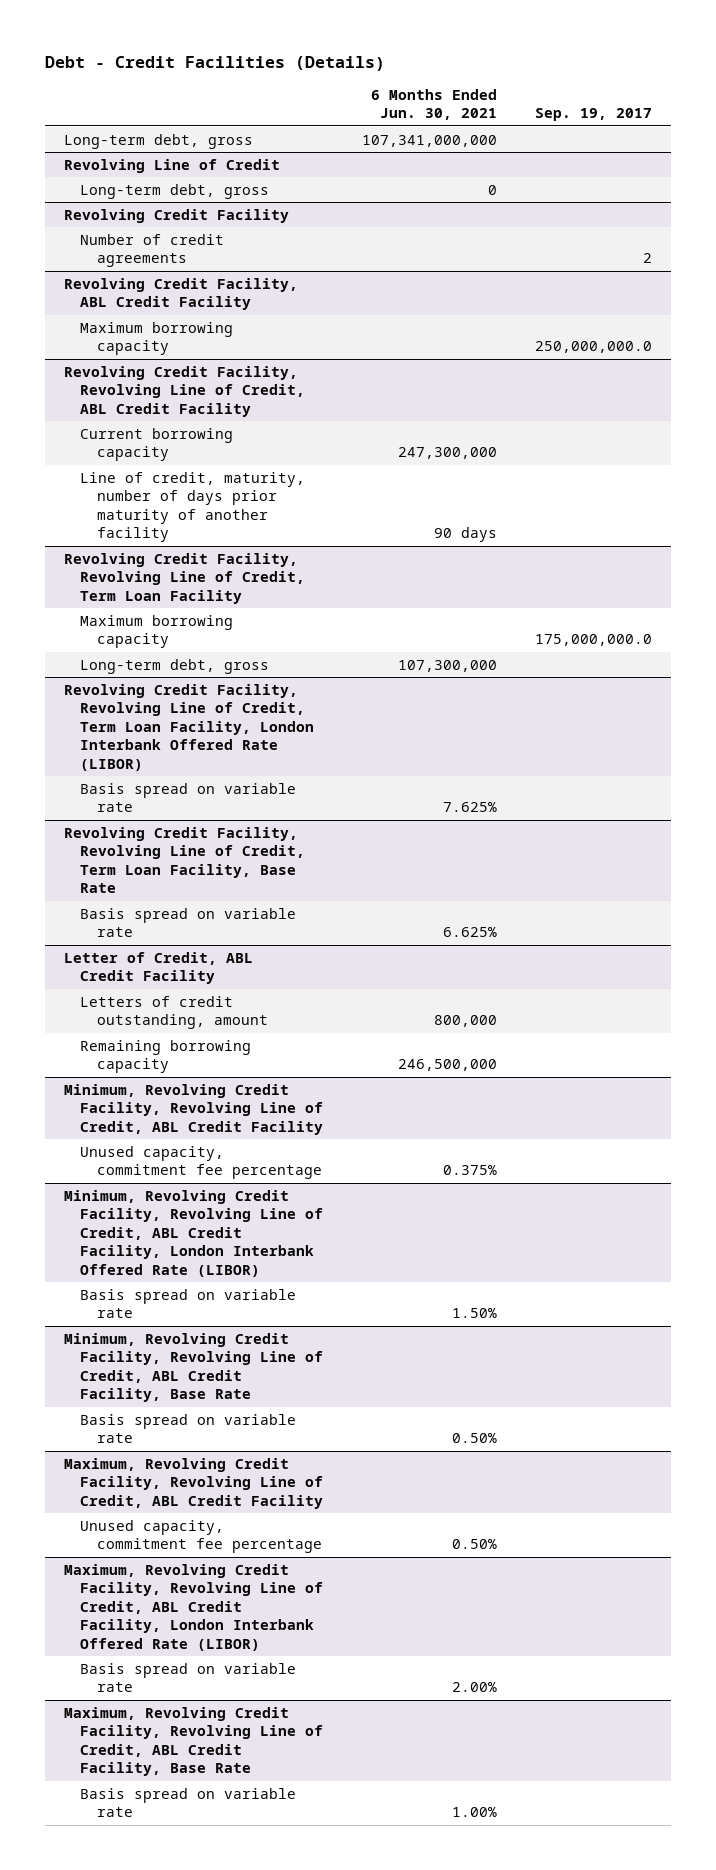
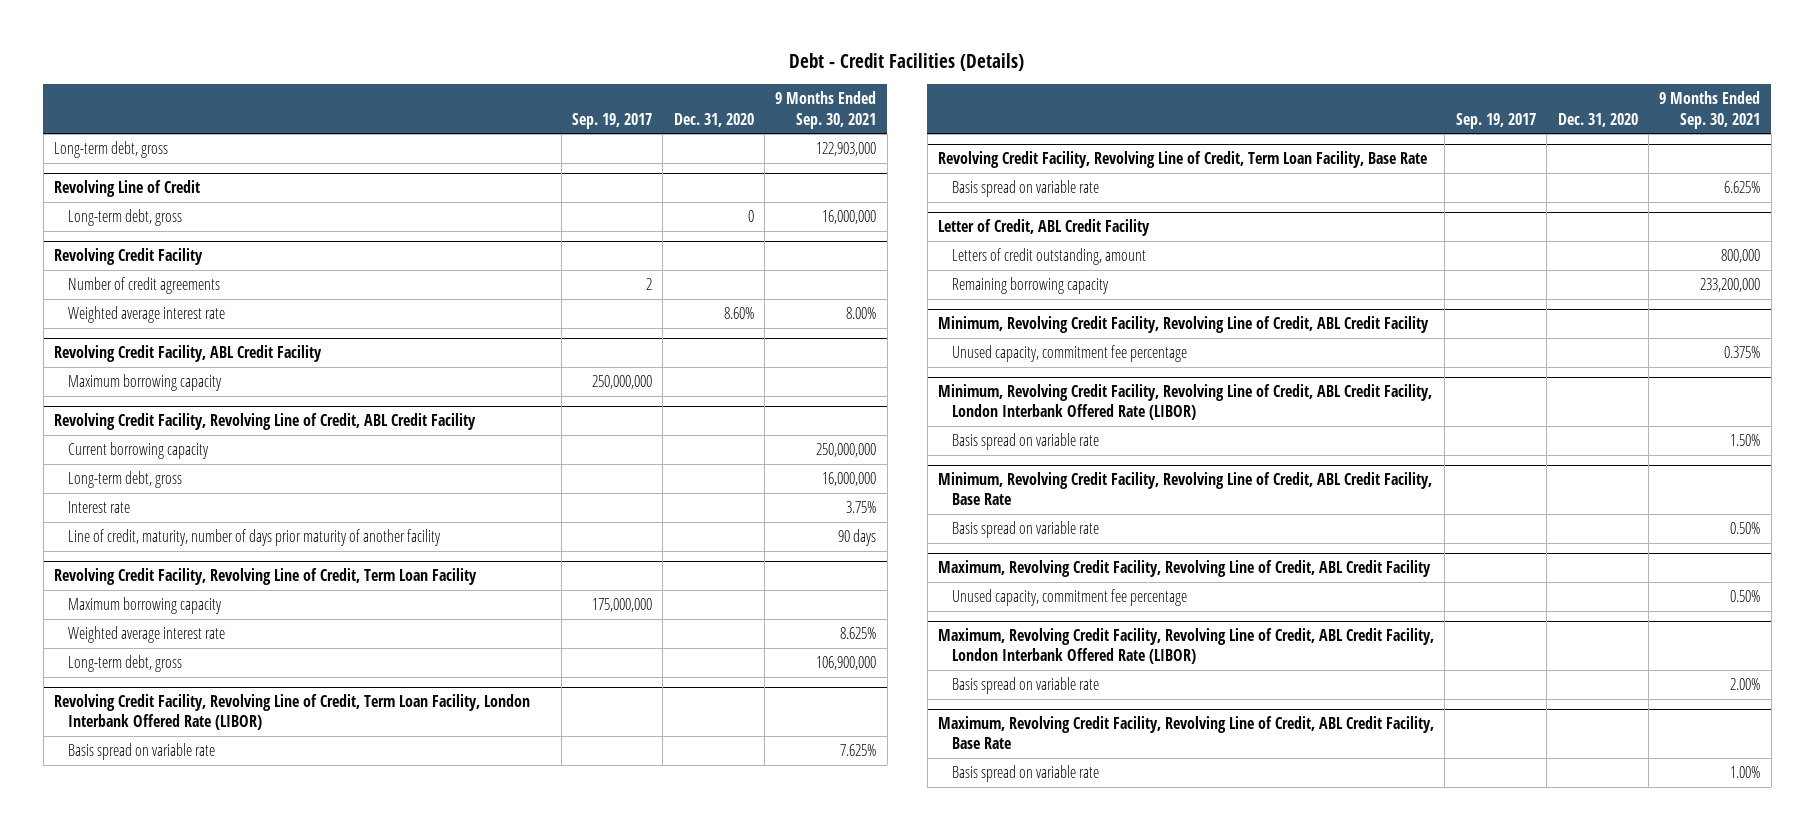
- | 6 Months Ended Jun. 30, 2021 | Sep. 19, 2017
+ | Sep. 19, 2017 | Dec. 31, 2020 | 9 Months Ended Sep. 30, 2021
@ Revolving Credit Facility
+ Weighted average interest rate | | 8.60% | 8.00%
@ Revolving Credit Facility, ABL Credit Facility
- Maximum borrowing capacity | | 250,000,000.0
+ Maximum borrowing capacity | 250,000,000 | |
@ Revolving Credit Facility, Revolving Line of Credit, ABL Credit Facility
+ Long-term debt, gross | | | 16,000,000
+ Interest rate | | | 3.75%
@ Revolving Credit Facility, Revolving Line of Credit, Term Loan Facility
- Maximum borrowing capacity | | 175,000,000.0
+ Maximum borrowing capacity | 175,000,000 | |
+ Weighted average interest rate | | | 8.625%

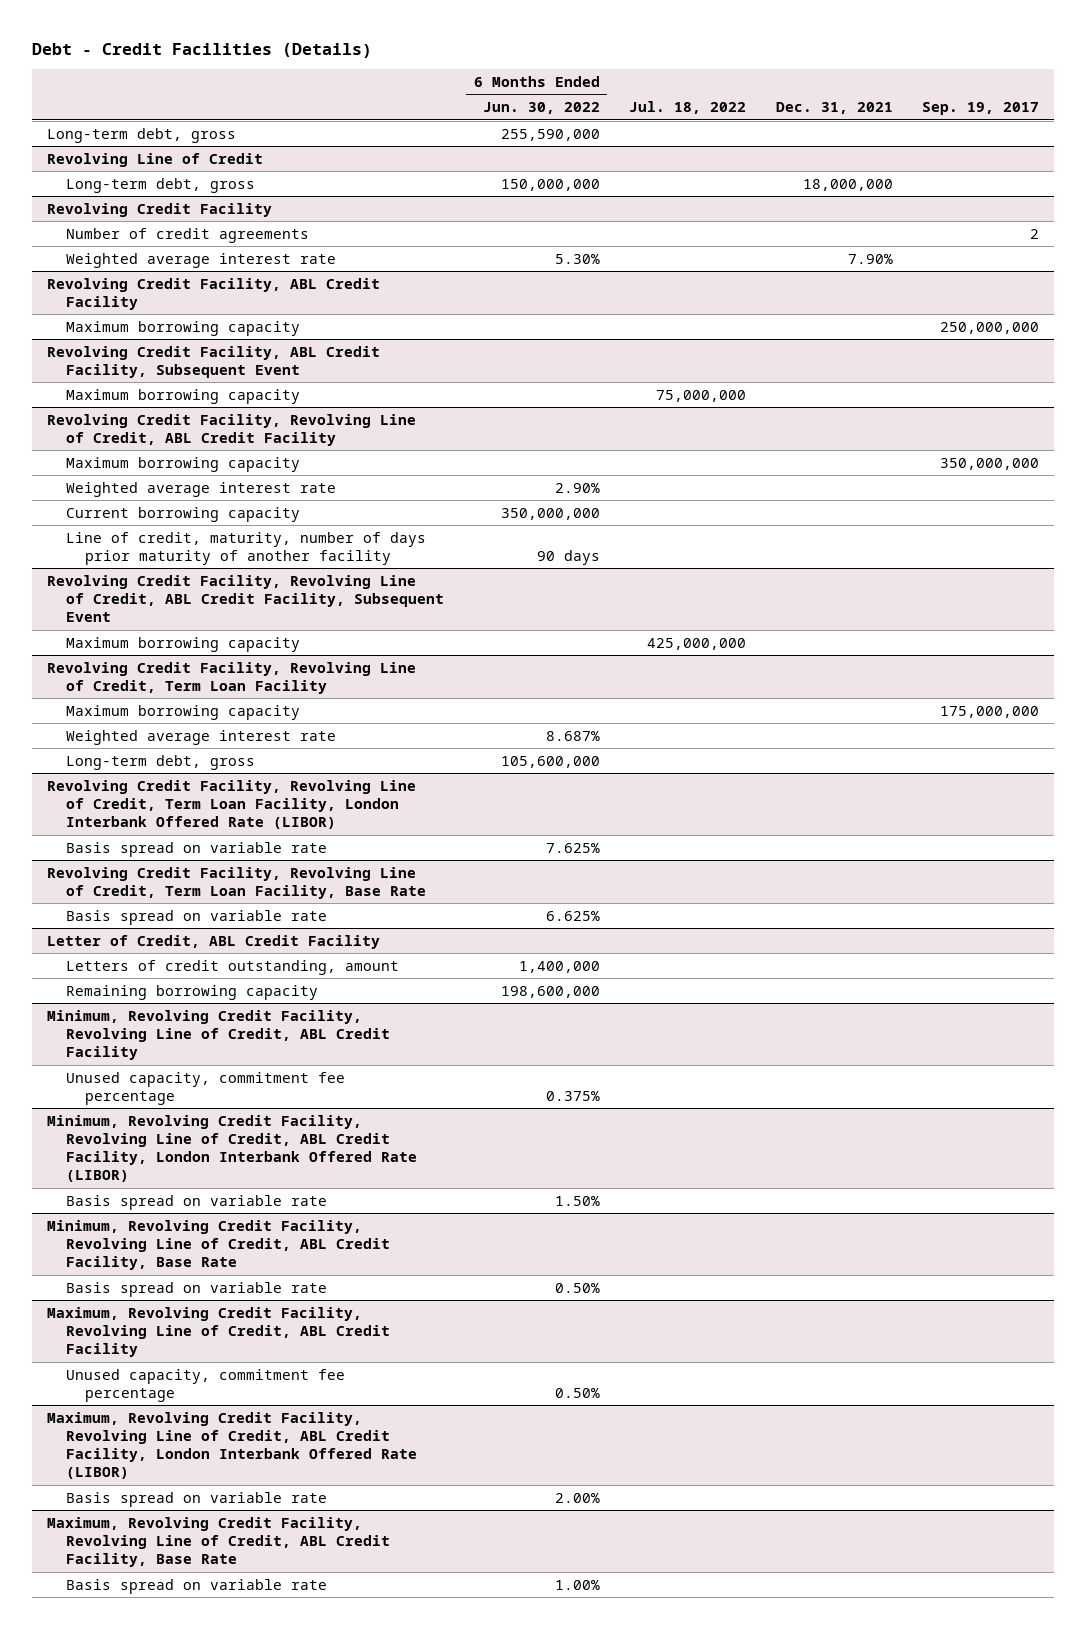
- | Sep. 19, 2017 | Dec. 31, 2020 | 9 Months Ended Sep. 30, 2021
+ | 6 Months Ended Jun. 30, 2022 | Jul. 18, 2022 | Dec. 31, 2021 | Sep. 19, 2017
+ Revolving Credit Facility, ABL Credit Facility, Subsequent Event
+ Maximum borrowing capacity | | 75,000,000 | |
@ Revolving Credit Facility, Revolving Line of Credit, ABL Credit Facility
+ Maximum borrowing capacity | | | | 350,000,000
+ Weighted average interest rate | 2.90% | | |
- Long-term debt, gross | | | 16,000,000
- Interest rate | | | 3.75%
+ Revolving Credit Facility, Revolving Line of Credit, ABL Credit Facility, Subsequent Event
+ Maximum borrowing capacity | | 425,000,000 | |

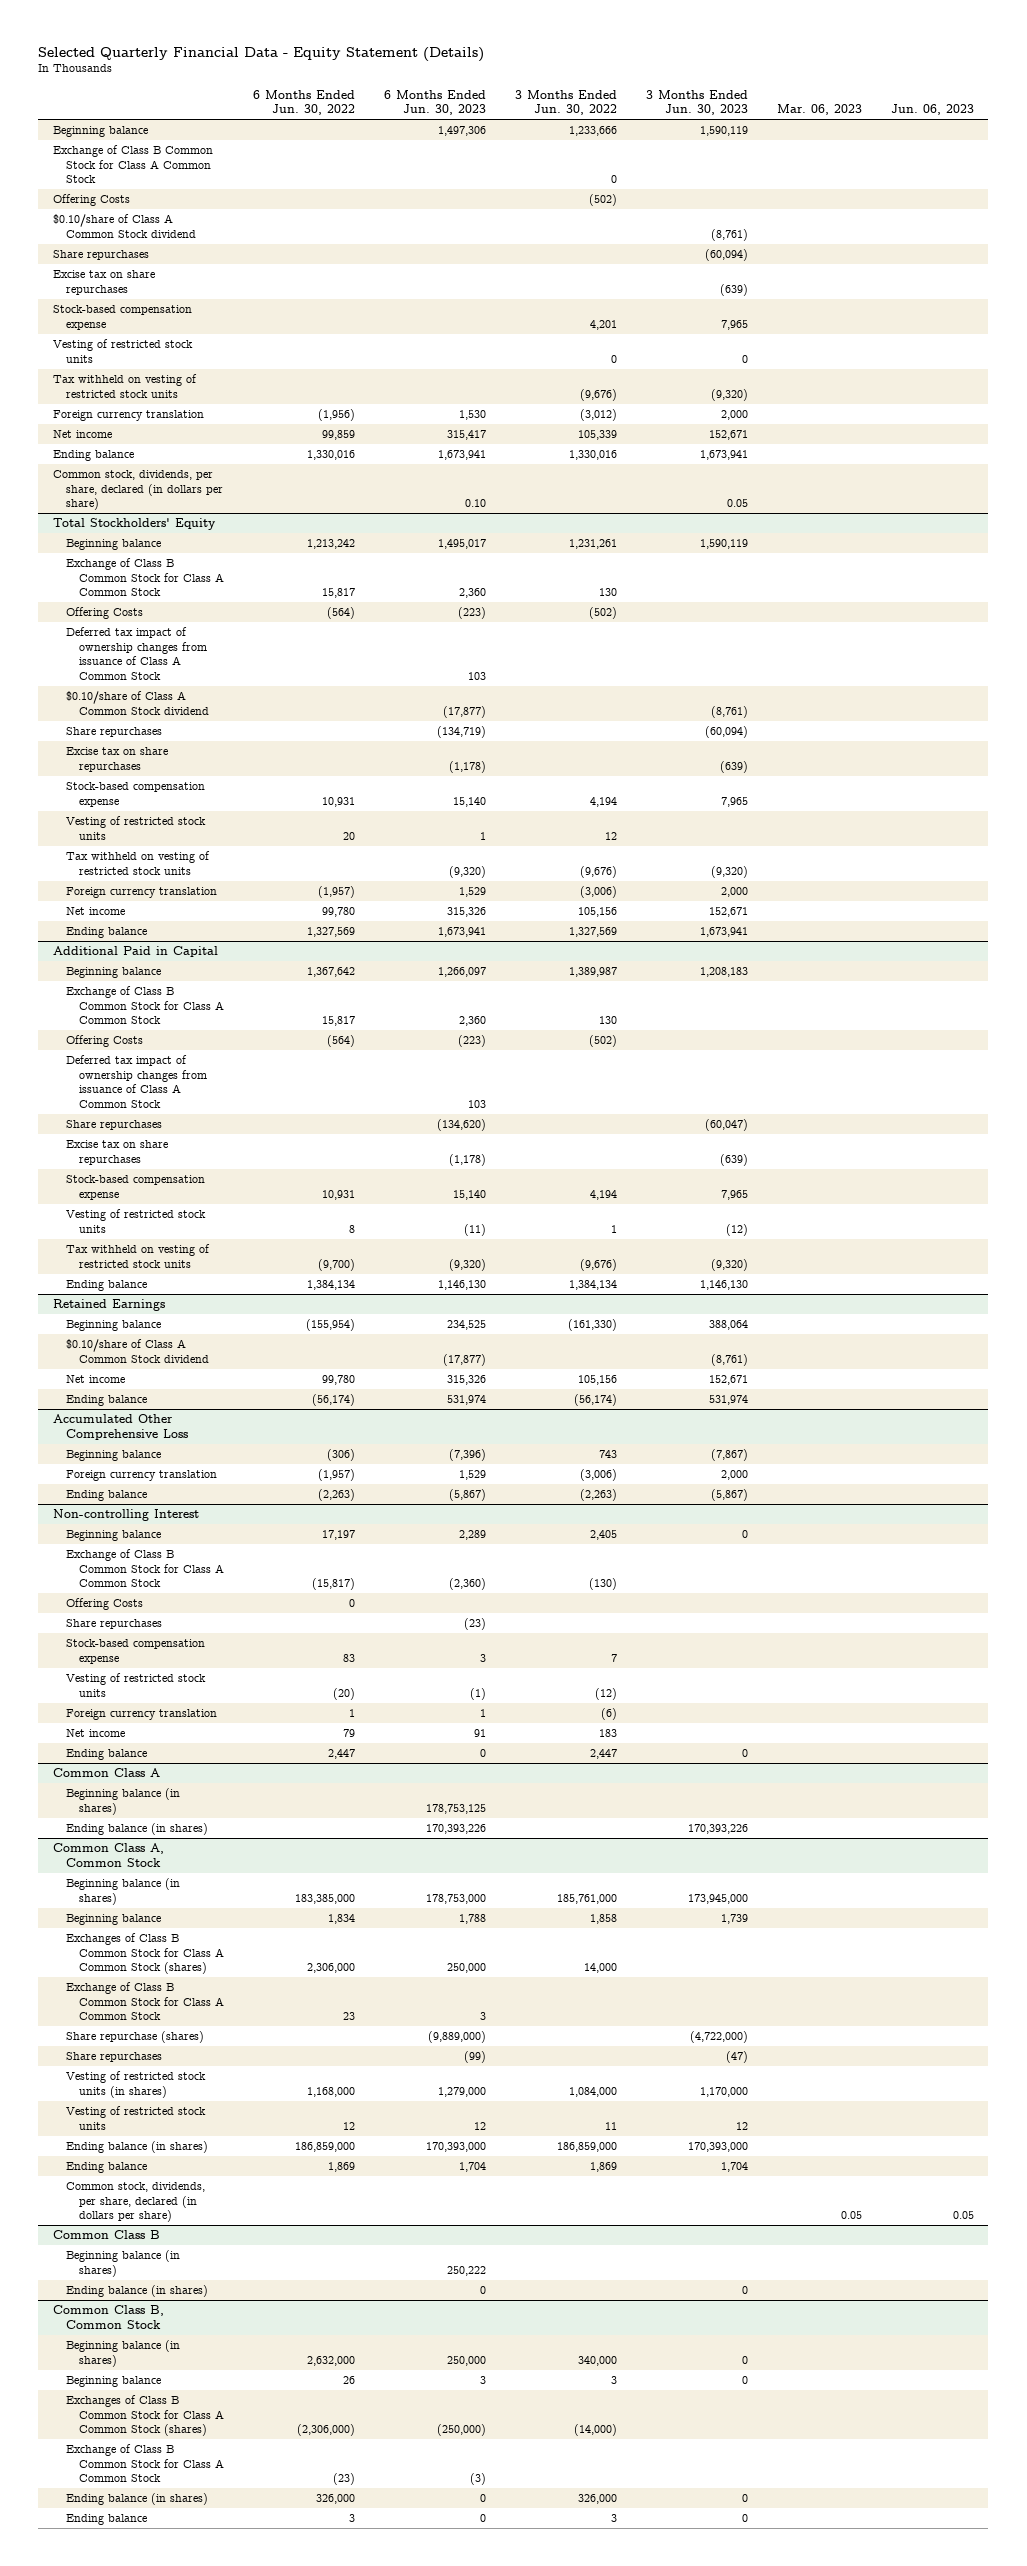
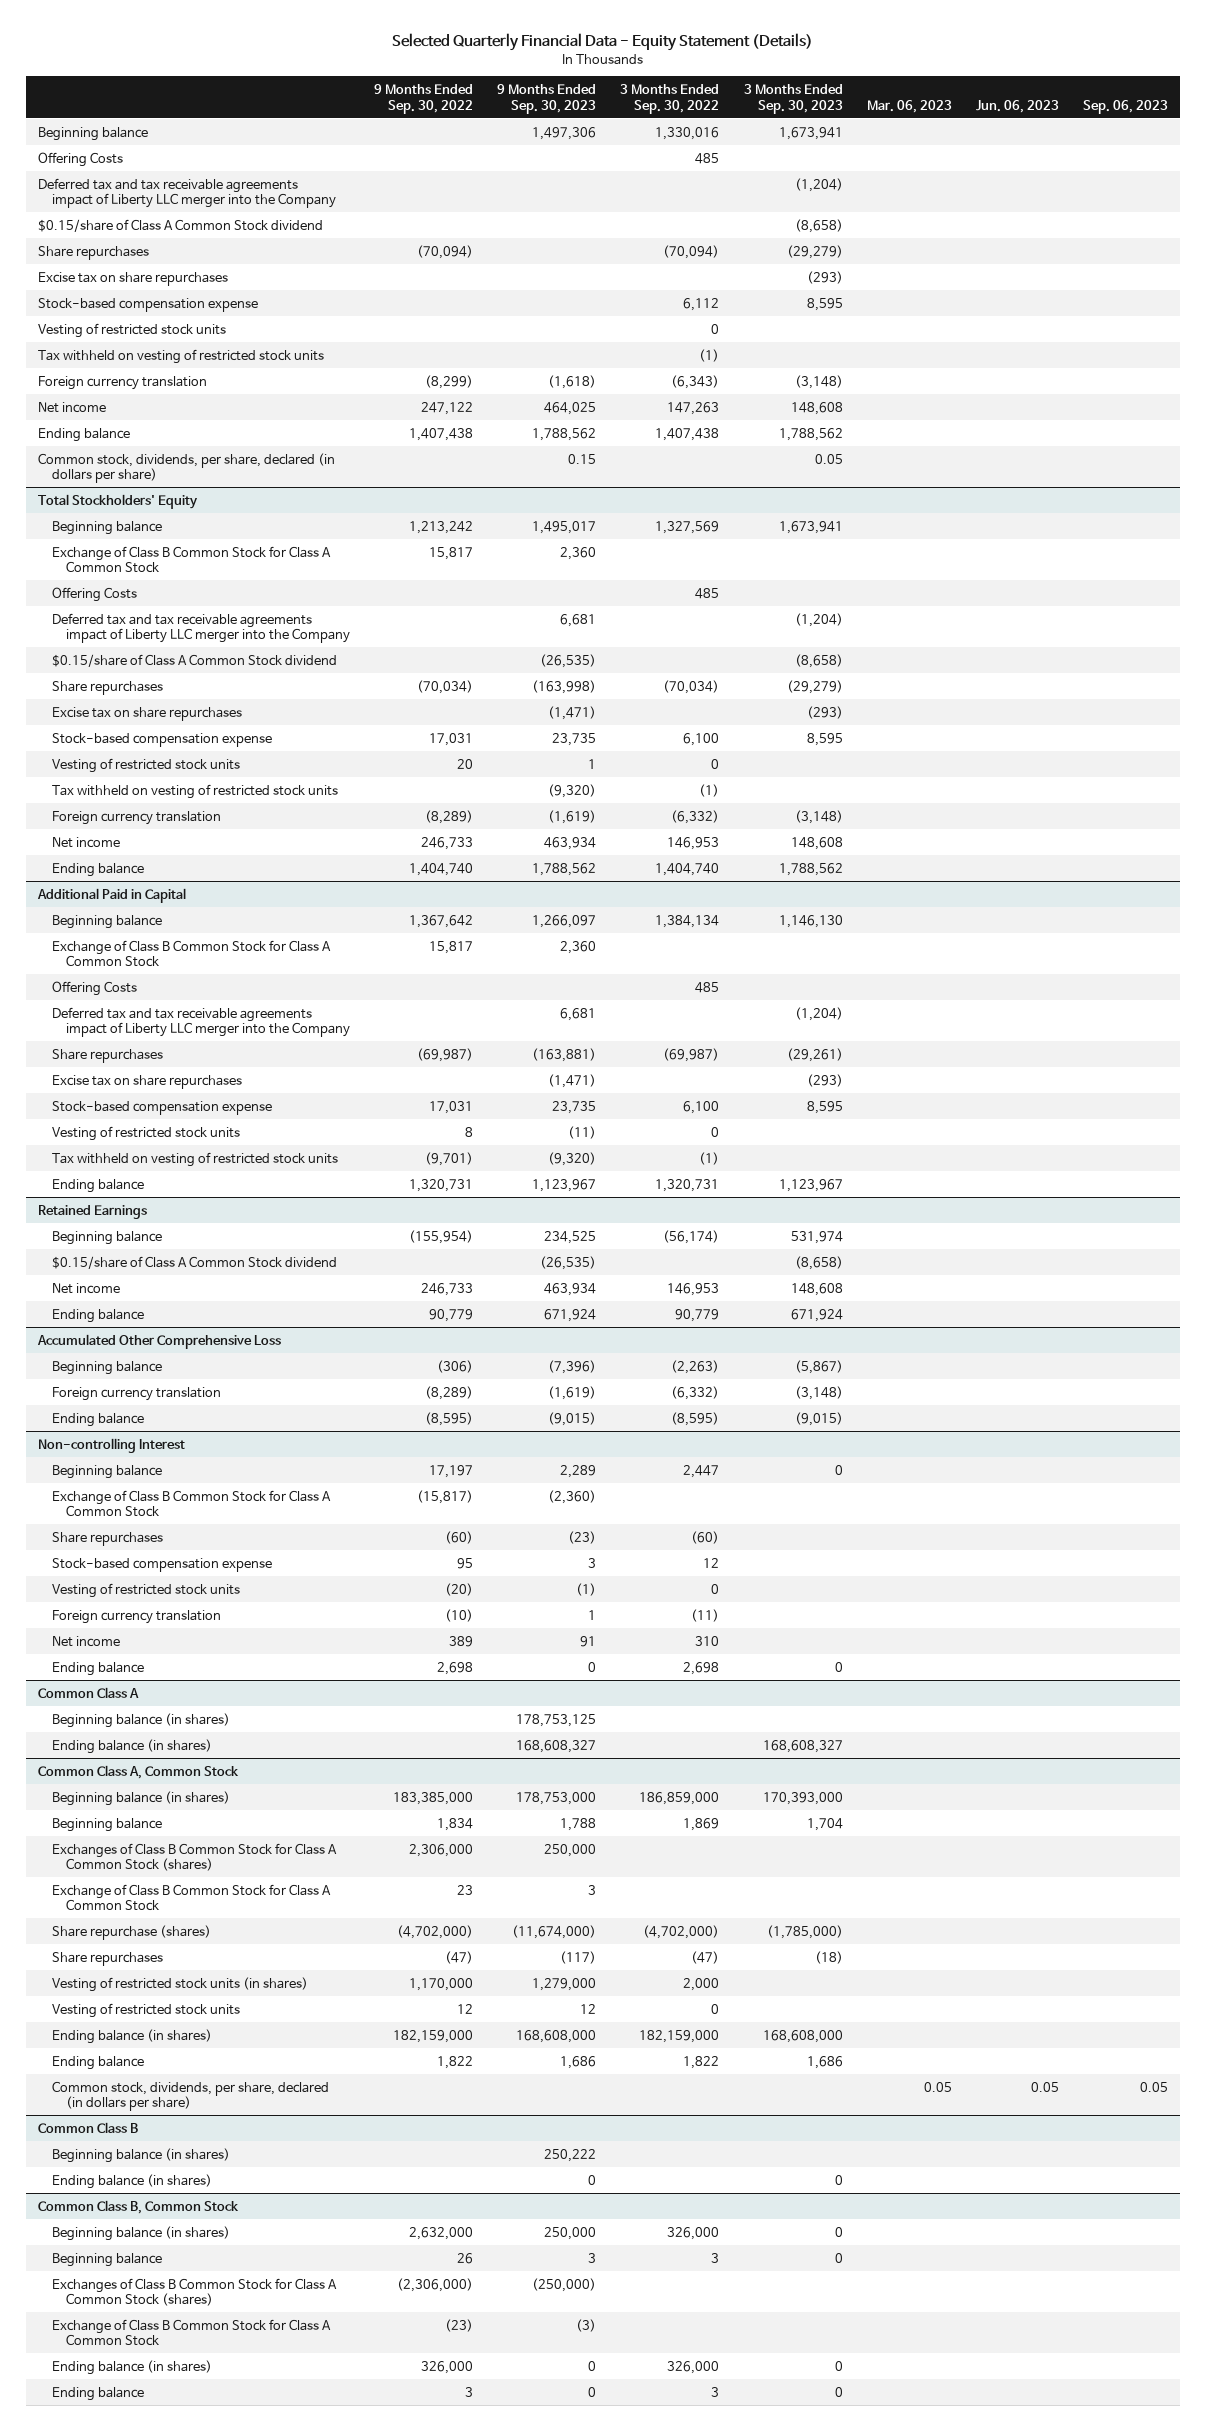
- | 6 Months Ended Jun. 30, 2022 | 6 Months Ended Jun. 30, 2023 | 3 Months Ended Jun. 30, 2022 | 3 Months Ended Jun. 30, 2023 | Mar. 06, 2023 | Jun. 06, 2023
+ | 9 Months Ended Sep. 30, 2022 | 9 Months Ended Sep. 30, 2023 | 3 Months Ended Sep. 30, 2022 | 3 Months Ended Sep. 30, 2023 | Mar. 06, 2023 | Jun. 06, 2023 | Sep. 06, 2023
- Exchange of Class B Common Stock for Class A Common Stock | | | 0 | | |
- $0.10/share of Class A Common Stock dividend | | | | (8,761) | |
+ Deferred tax and tax receivable agreements impact of Liberty LLC merger into the Company | | | | (1,204) | | |
+ $0.15/share of Class A Common Stock dividend | | | | (8,658) | | |
@ Total Stockholders' Equity
- Deferred tax impact of ownership changes from issuance of Class A Common Stock | | 103 | | | |
- $0.10/share of Class A Common Stock dividend | | (17,877) | | (8,761) | |
+ Deferred tax and tax receivable agreements impact of Liberty LLC merger into the Company | | 6,681 | | (1,204) | | |
+ $0.15/share of Class A Common Stock dividend | | (26,535) | | (8,658) | | |
@ Additional Paid in Capital
- Deferred tax impact of ownership changes from issuance of Class A Common Stock | | 103 | | | |
+ Deferred tax and tax receivable agreements impact of Liberty LLC merger into the Company | | 6,681 | | (1,204) | | |
@ Retained Earnings
- $0.10/share of Class A Common Stock dividend | | (17,877) | | (8,761) | |
+ $0.15/share of Class A Common Stock dividend | | (26,535) | | (8,658) | | |
@ Non-controlling Interest
- Offering Costs | 0 | | | | |

